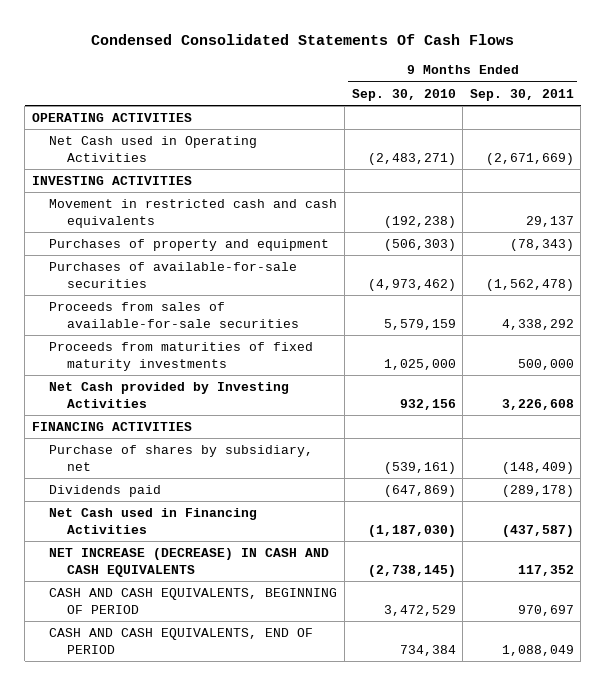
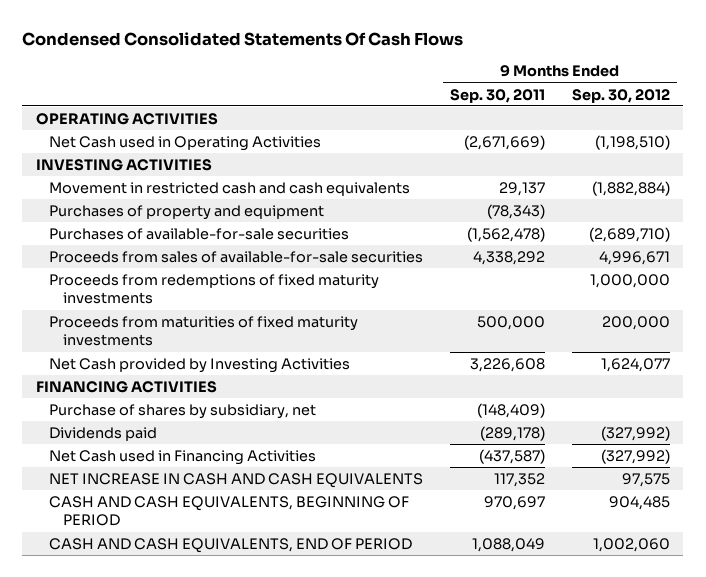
- | 9 Months Ended Sep. 30, 2010 | 9 Months Ended Sep. 30, 2011
+ | 9 Months Ended Sep. 30, 2011 | 9 Months Ended Sep. 30, 2012
+ Proceeds from redemptions of fixed maturity investments | | 1,000,000
- NET INCREASE (DECREASE) IN CASH AND CASH EQUIVALENTS | (2,738,145) | 117,352
+ NET INCREASE IN CASH AND CASH EQUIVALENTS | 117,352 | 97,575

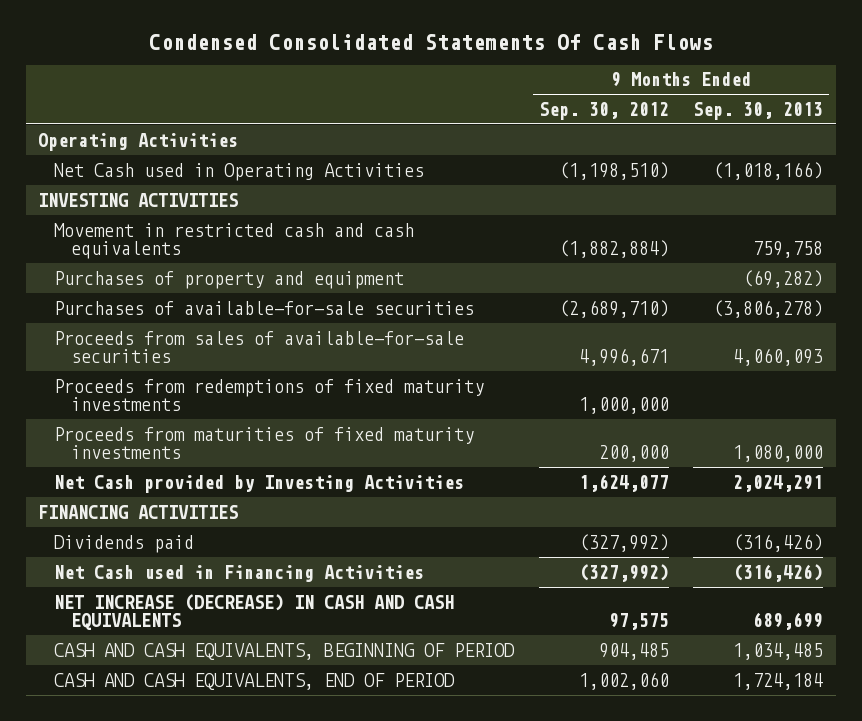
- | 9 Months Ended Sep. 30, 2011 | 9 Months Ended Sep. 30, 2012
+ | 9 Months Ended Sep. 30, 2012 | 9 Months Ended Sep. 30, 2013
- OPERATING ACTIVITIES
+ Operating Activities
- Purchase of shares by subsidiary, net | (148,409) |
- NET INCREASE IN CASH AND CASH EQUIVALENTS | 117,352 | 97,575
+ NET INCREASE (DECREASE) IN CASH AND CASH EQUIVALENTS | 97,575 | 689,699

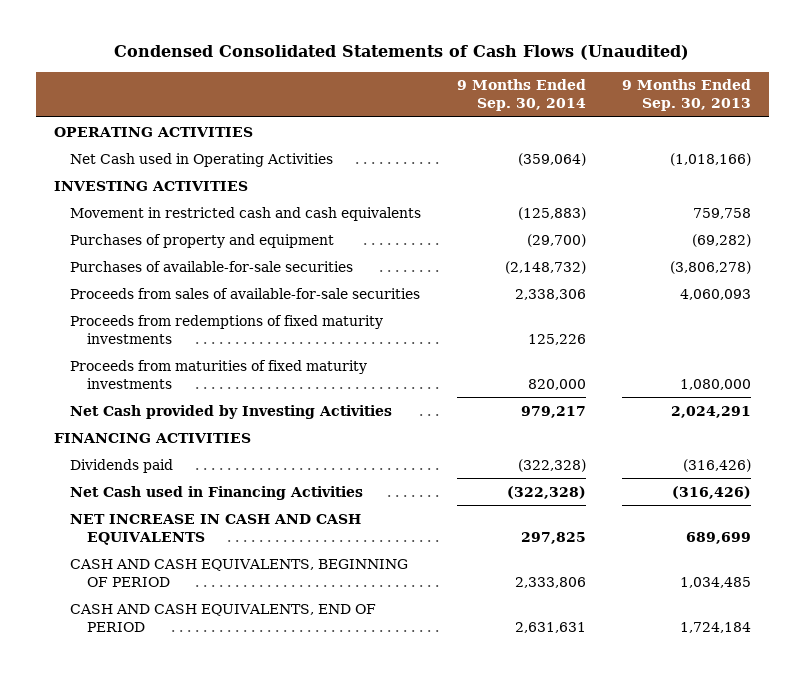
- Condensed Consolidated Statements Of Cash Flows
+ Condensed Consolidated Statements of Cash Flows (Unaudited)
- | 9 Months Ended Sep. 30, 2012 | 9 Months Ended Sep. 30, 2013
+ | 9 Months Ended Sep. 30, 2014 | 9 Months Ended Sep. 30, 2013
- Operating Activities
+ OPERATING ACTIVITIES
- NET INCREASE (DECREASE) IN CASH AND CASH EQUIVALENTS | 97,575 | 689,699
+ NET INCREASE IN CASH AND CASH EQUIVALENTS | 297,825 | 689,699

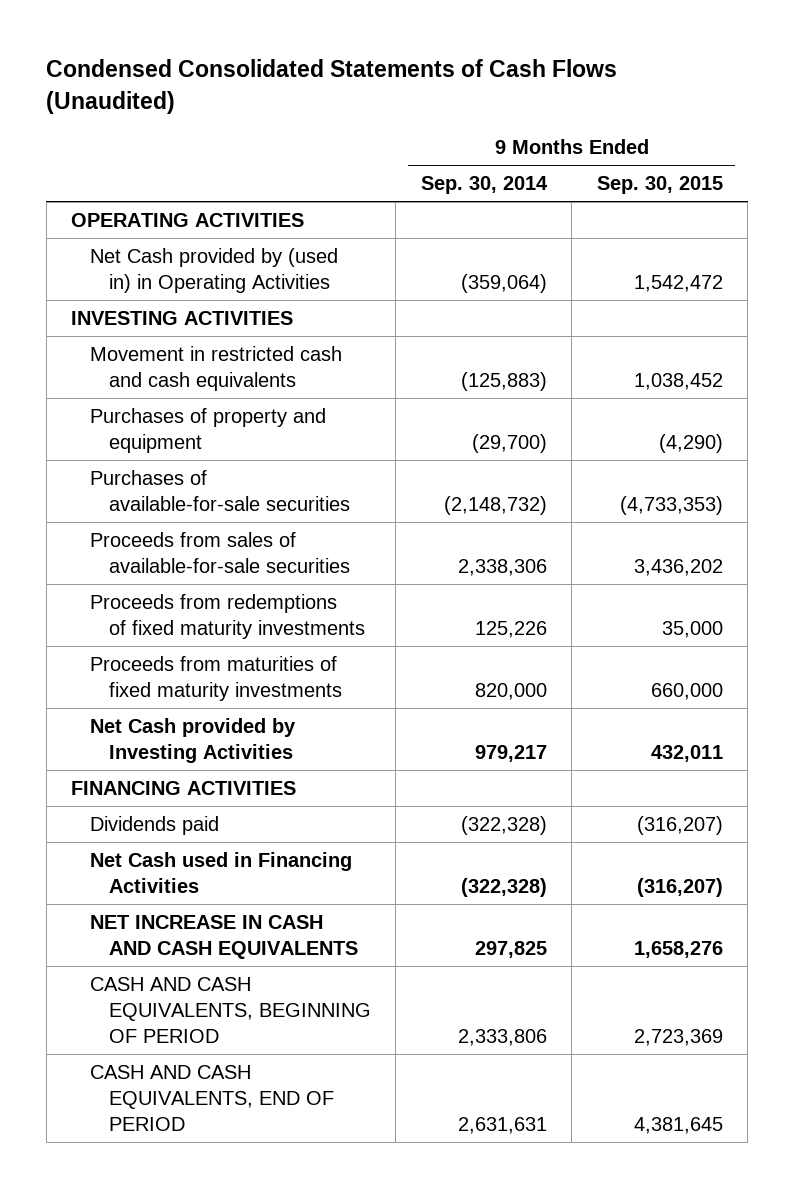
- | 9 Months Ended Sep. 30, 2014 | 9 Months Ended Sep. 30, 2013
+ | 9 Months Ended Sep. 30, 2014 | 9 Months Ended Sep. 30, 2015
- Net Cash used in Operating Activities | (359,064) | (1,018,166)
+ Net Cash provided by (used in) in Operating Activities | (359,064) | 1,542,472

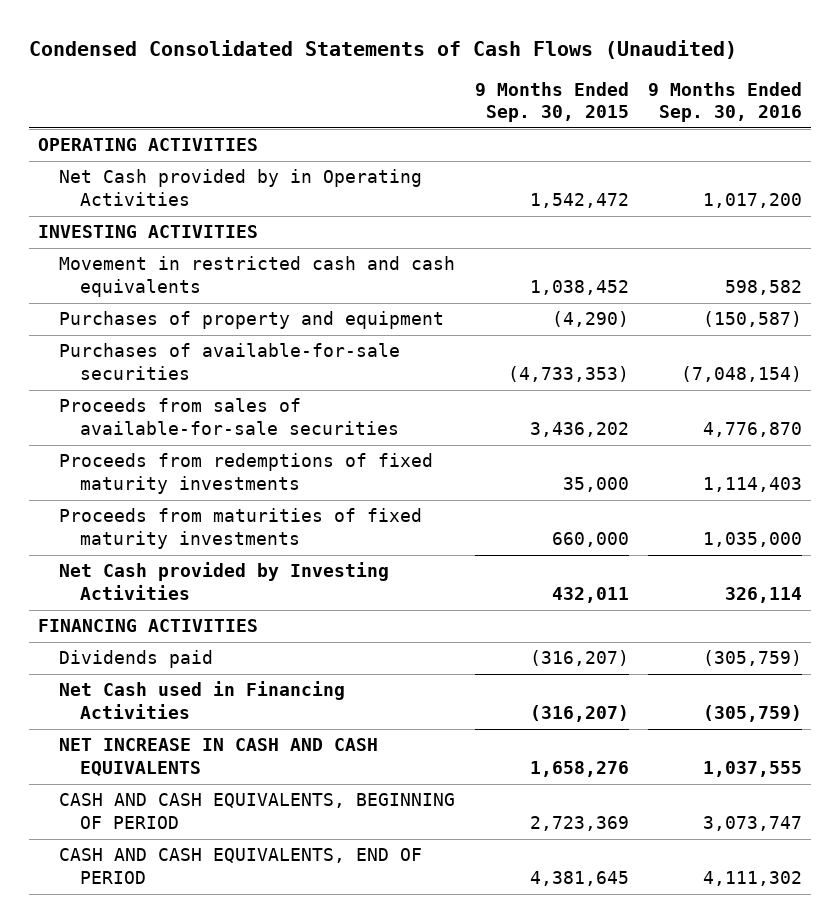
- | 9 Months Ended Sep. 30, 2014 | 9 Months Ended Sep. 30, 2015
+ | 9 Months Ended Sep. 30, 2015 | 9 Months Ended Sep. 30, 2016
- Net Cash provided by (used in) in Operating Activities | (359,064) | 1,542,472
+ Net Cash provided by in Operating Activities | 1,542,472 | 1,017,200

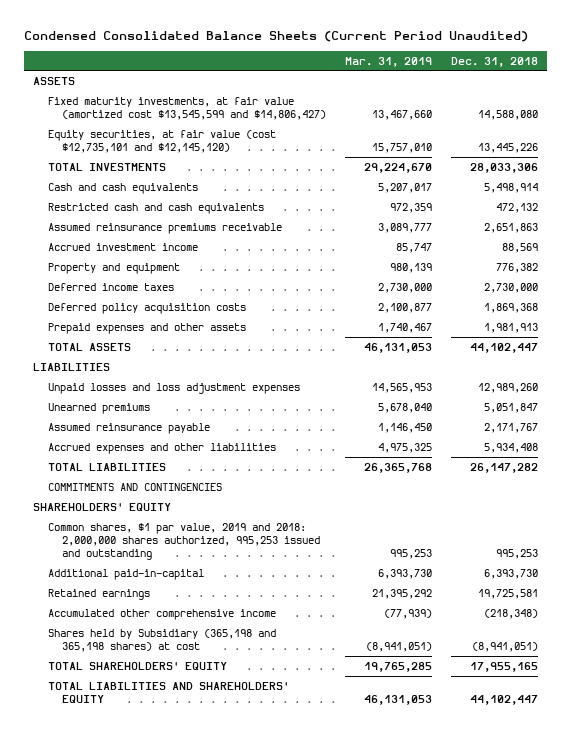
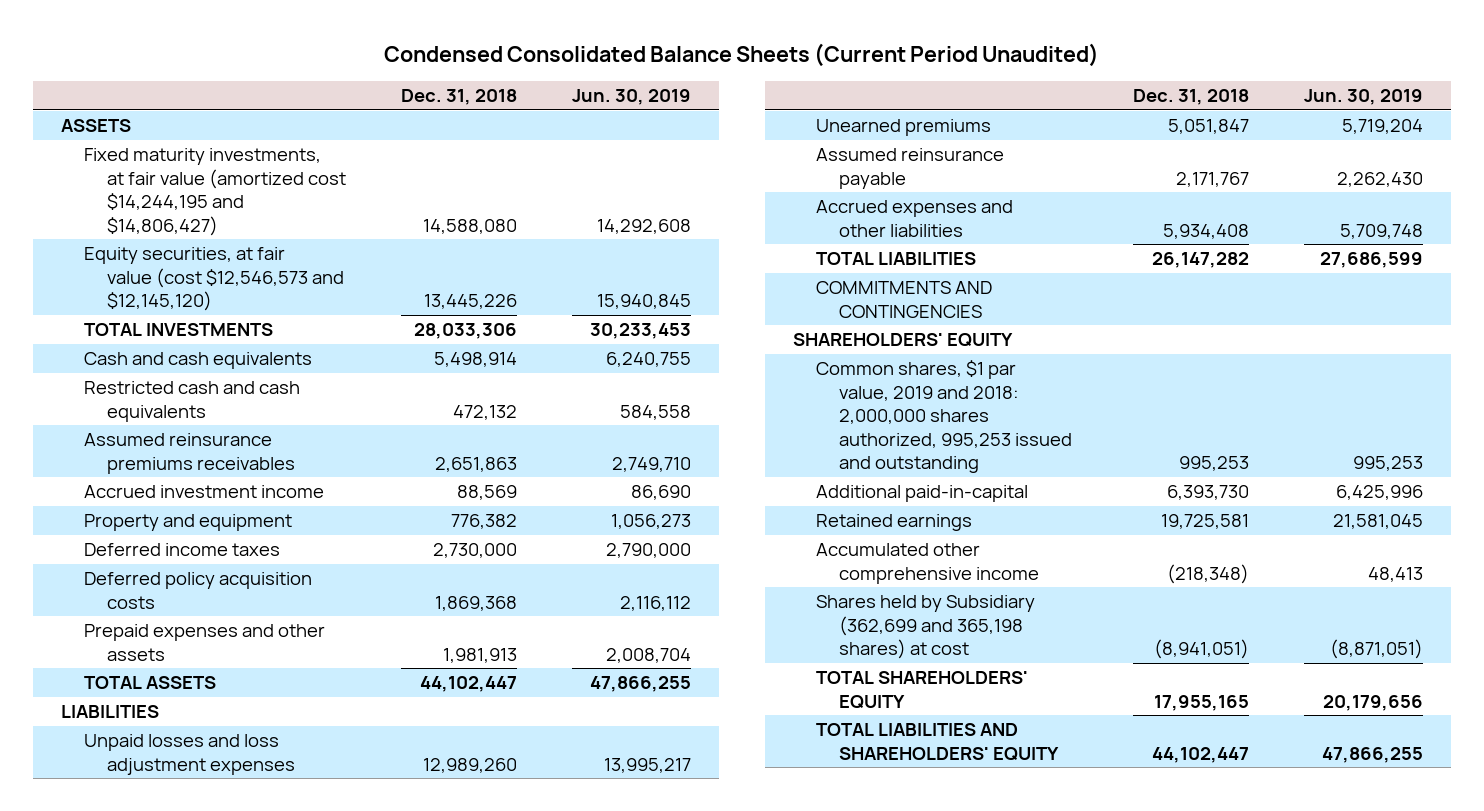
- | Mar. 31, 2019 | Dec. 31, 2018
+ | Dec. 31, 2018 | Jun. 30, 2019
- Fixed maturity investments, at fair value (amortized cost $13,545,599 and $14,806,427) | 13,467,660 | 14,588,080
- Equity securities, at fair value (cost $12,735,101 and $12,145,120) | 15,757,010 | 13,445,226
+ Fixed maturity investments, at fair value (amortized cost $14,244,195 and $14,806,427) | 14,588,080 | 14,292,608
+ Equity securities, at fair value (cost $12,546,573 and $12,145,120) | 13,445,226 | 15,940,845
- Assumed reinsurance premiums receivable | 3,089,777 | 2,651,863
+ Assumed reinsurance premiums receivables | 2,651,863 | 2,749,710
- Shares held by Subsidiary (365,198 and 365,198 shares) at cost | (8,941,051) | (8,941,051)
+ Shares held by Subsidiary (362,699 and 365,198 shares) at cost | (8,941,051) | (8,871,051)

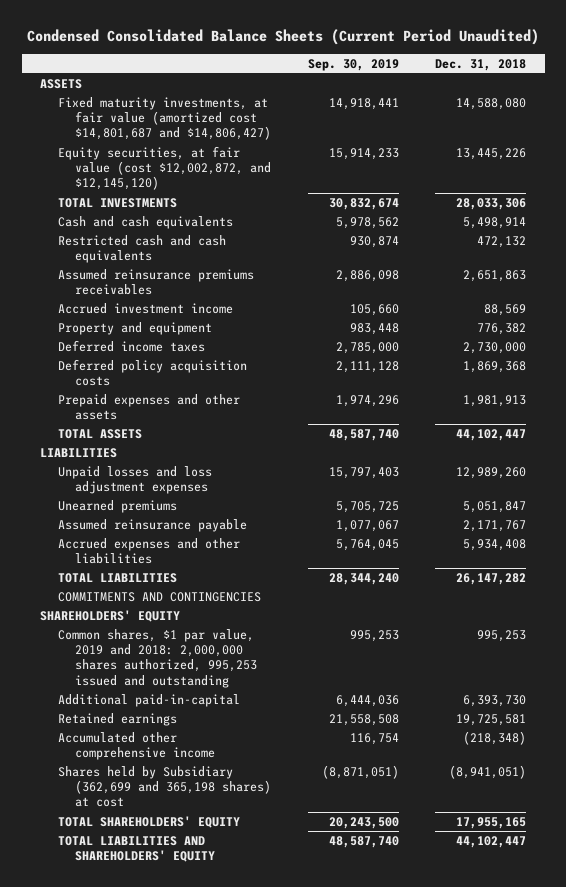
- | Dec. 31, 2018 | Jun. 30, 2019
+ | Sep. 30, 2019 | Dec. 31, 2018
- Fixed maturity investments, at fair value (amortized cost $14,244,195 and $14,806,427) | 14,588,080 | 14,292,608
- Equity securities, at fair value (cost $12,546,573 and $12,145,120) | 13,445,226 | 15,940,845
+ Fixed maturity investments, at fair value (amortized cost $14,801,687 and $14,806,427) | 14,918,441 | 14,588,080
+ Equity securities, at fair value (cost $12,002,872, and $12,145,120) | 15,914,233 | 13,445,226

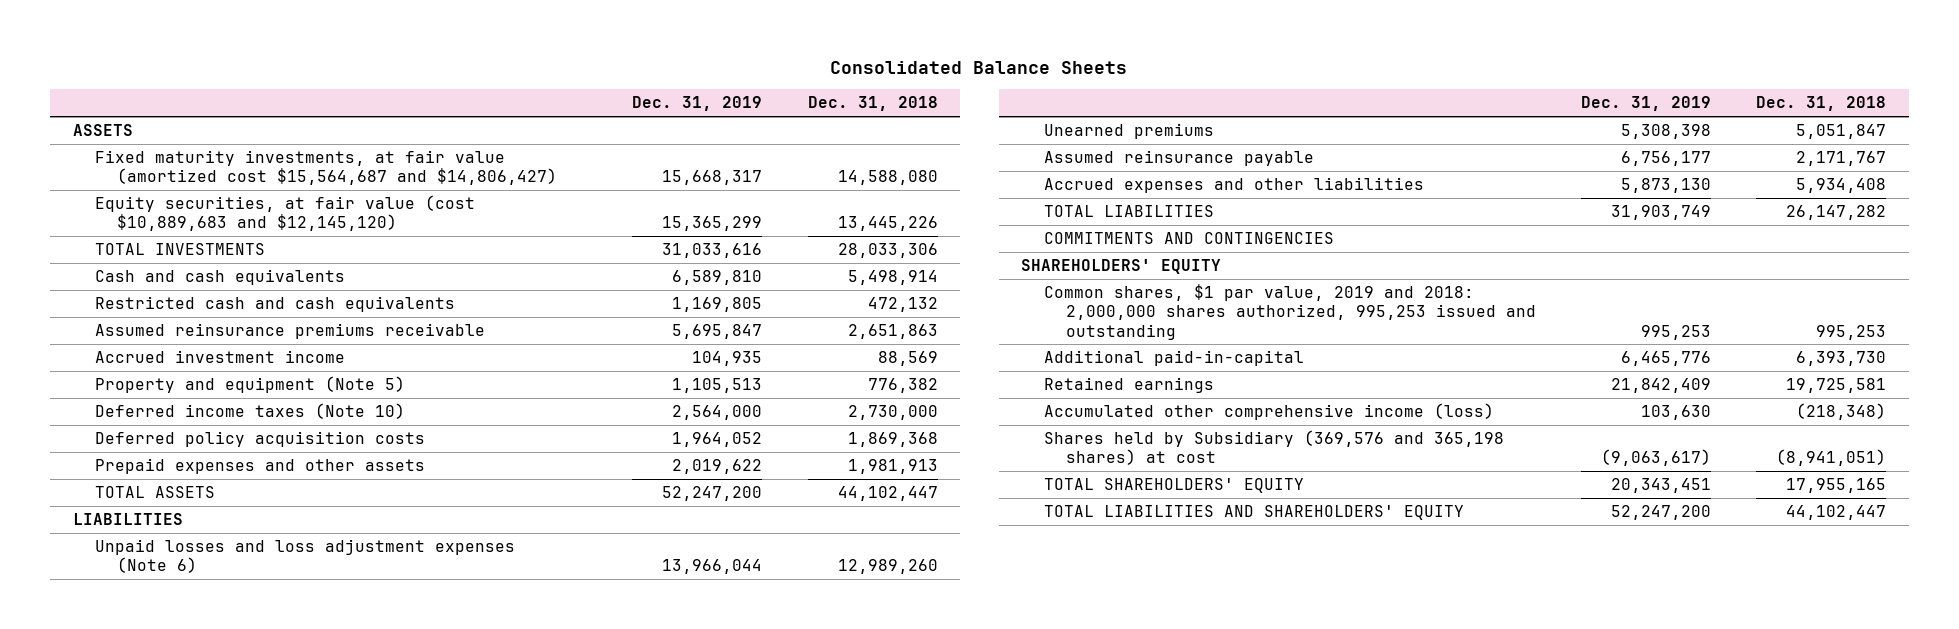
- Condensed Consolidated Balance Sheets (Current Period Unaudited)
+ Consolidated Balance Sheets
- | Sep. 30, 2019 | Dec. 31, 2018
+ | Dec. 31, 2019 | Dec. 31, 2018
- Fixed maturity investments, at fair value (amortized cost $14,801,687 and $14,806,427) | 14,918,441 | 14,588,080
- Equity securities, at fair value (cost $12,002,872, and $12,145,120) | 15,914,233 | 13,445,226
+ Fixed maturity investments, at fair value (amortized cost $15,564,687 and $14,806,427) | 15,668,317 | 14,588,080
+ Equity securities, at fair value (cost $10,889,683 and $12,145,120) | 15,365,299 | 13,445,226
- Assumed reinsurance premiums receivables | 2,886,098 | 2,651,863
+ Assumed reinsurance premiums receivable | 5,695,847 | 2,651,863
- Property and equipment | 983,448 | 776,382
- Deferred income taxes | 2,785,000 | 2,730,000
+ Property and equipment (Note 5) | 1,105,513 | 776,382
+ Deferred income taxes (Note 10) | 2,564,000 | 2,730,000
- Unpaid losses and loss adjustment expenses | 15,797,403 | 12,989,260
+ Unpaid losses and loss adjustment expenses (Note 6) | 13,966,044 | 12,989,260
- Accumulated other comprehensive income | 116,754 | (218,348)
- Shares held by Subsidiary (362,699 and 365,198 shares) at cost | (8,871,051) | (8,941,051)
+ Accumulated other comprehensive income (loss) | 103,630 | (218,348)
+ Shares held by Subsidiary (369,576 and 365,198 shares) at cost | (9,063,617) | (8,941,051)

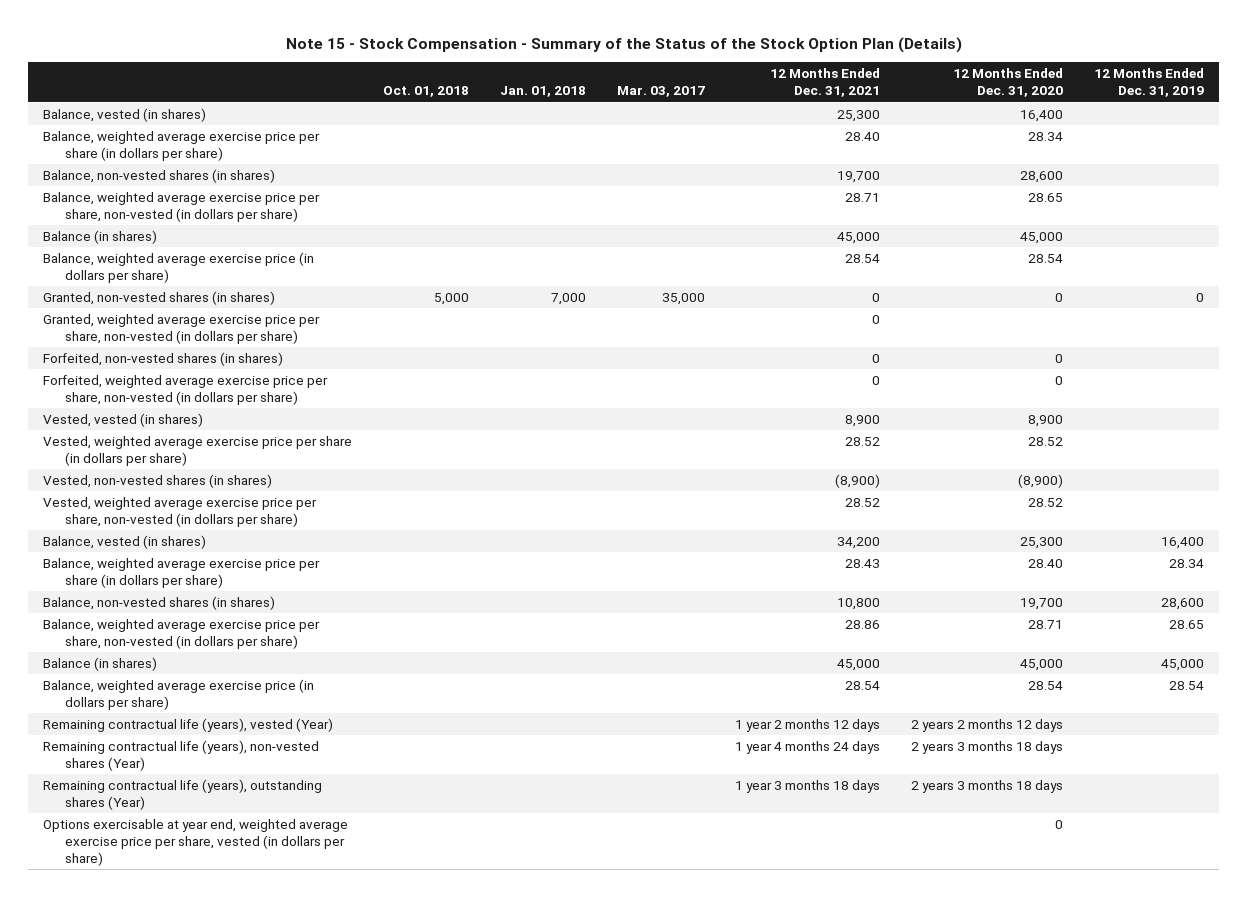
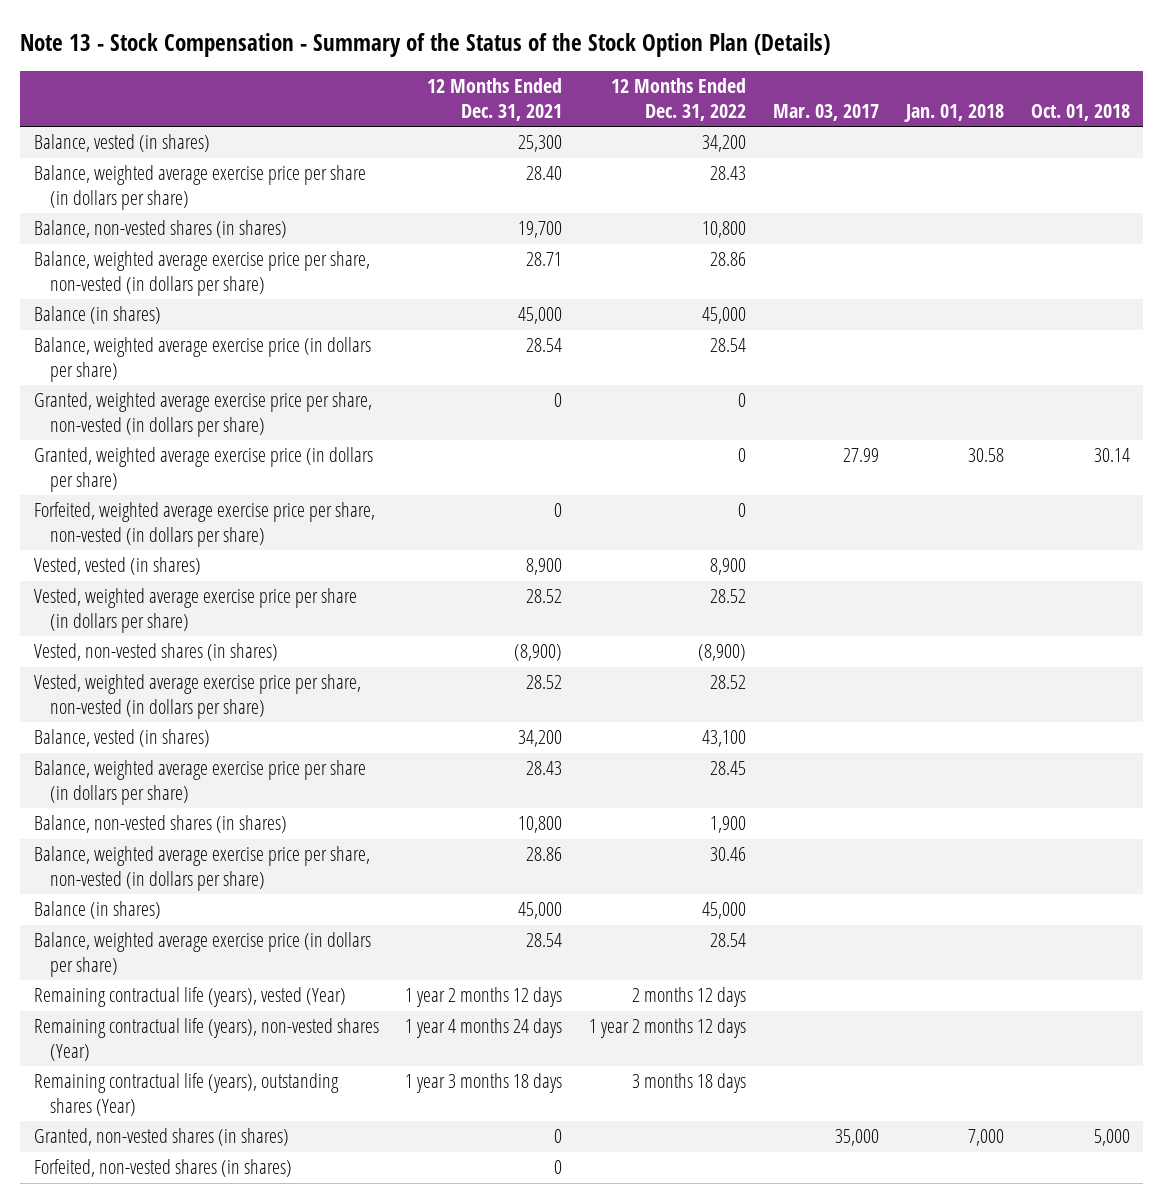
- Note 15 - Stock Compensation - Summary of the Status of the Stock Option Plan (Details)
+ Note 13 - Stock Compensation - Summary of the Status of the Stock Option Plan (Details)
- | Oct. 01, 2018 | Jan. 01, 2018 | Mar. 03, 2017 | 12 Months Ended Dec. 31, 2021 | 12 Months Ended Dec. 31, 2020 | 12 Months Ended Dec. 31, 2019
+ | 12 Months Ended Dec. 31, 2021 | 12 Months Ended Dec. 31, 2022 | Mar. 03, 2017 | Jan. 01, 2018 | Oct. 01, 2018
+ Granted, weighted average exercise price (in dollars per share) | | 0 | 27.99 | 30.58 | 30.14
- Options exercisable at year end, weighted average exercise price per share, vested (in dollars per share) | | | | | 0 |
moved down: Granted, non-vested shares (in shares) | 0 | | 35,000 | 7,000 | 5,000
moved down: Forfeited, non-vested shares (in shares) | 0 | | | |

